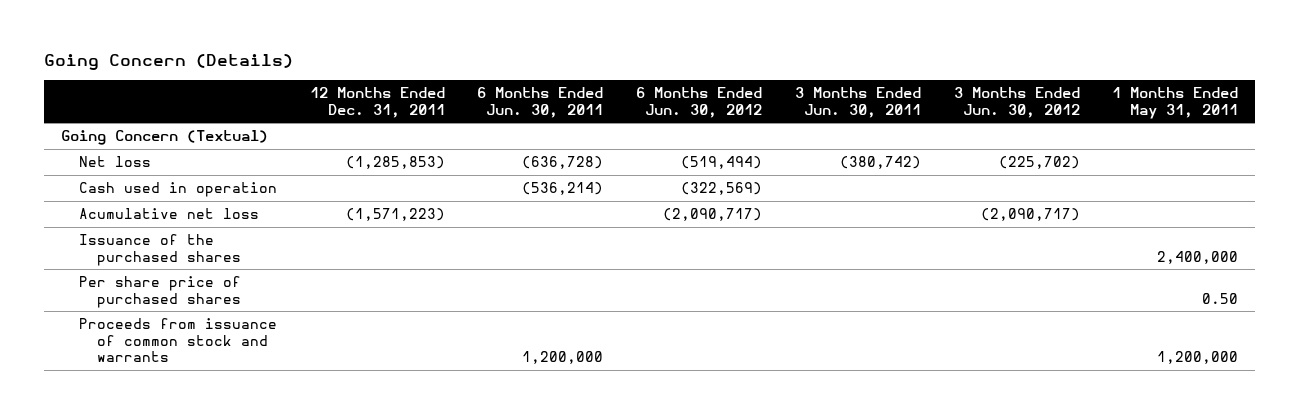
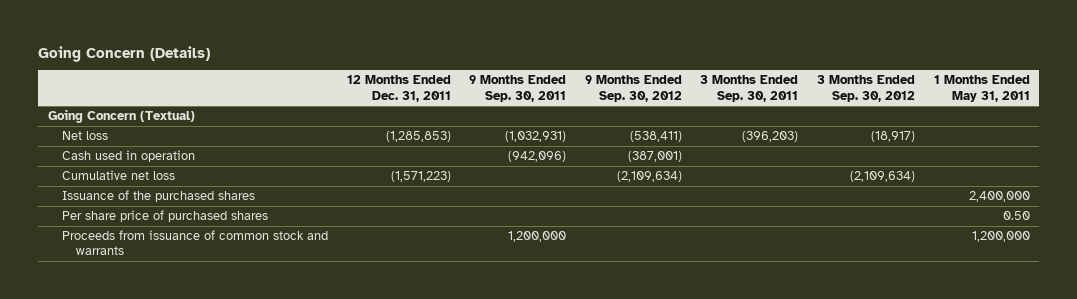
- | 12 Months Ended Dec. 31, 2011 | 6 Months Ended Jun. 30, 2011 | 6 Months Ended Jun. 30, 2012 | 3 Months Ended Jun. 30, 2011 | 3 Months Ended Jun. 30, 2012 | 1 Months Ended May 31, 2011
+ | 12 Months Ended Dec. 31, 2011 | 9 Months Ended Sep. 30, 2011 | 9 Months Ended Sep. 30, 2012 | 3 Months Ended Sep. 30, 2011 | 3 Months Ended Sep. 30, 2012 | 1 Months Ended May 31, 2011
- Acumulative net loss | (1,571,223) | | (2,090,717) | | (2,090,717) |
+ Cumulative net loss | (1,571,223) | | (2,109,634) | | (2,109,634) |

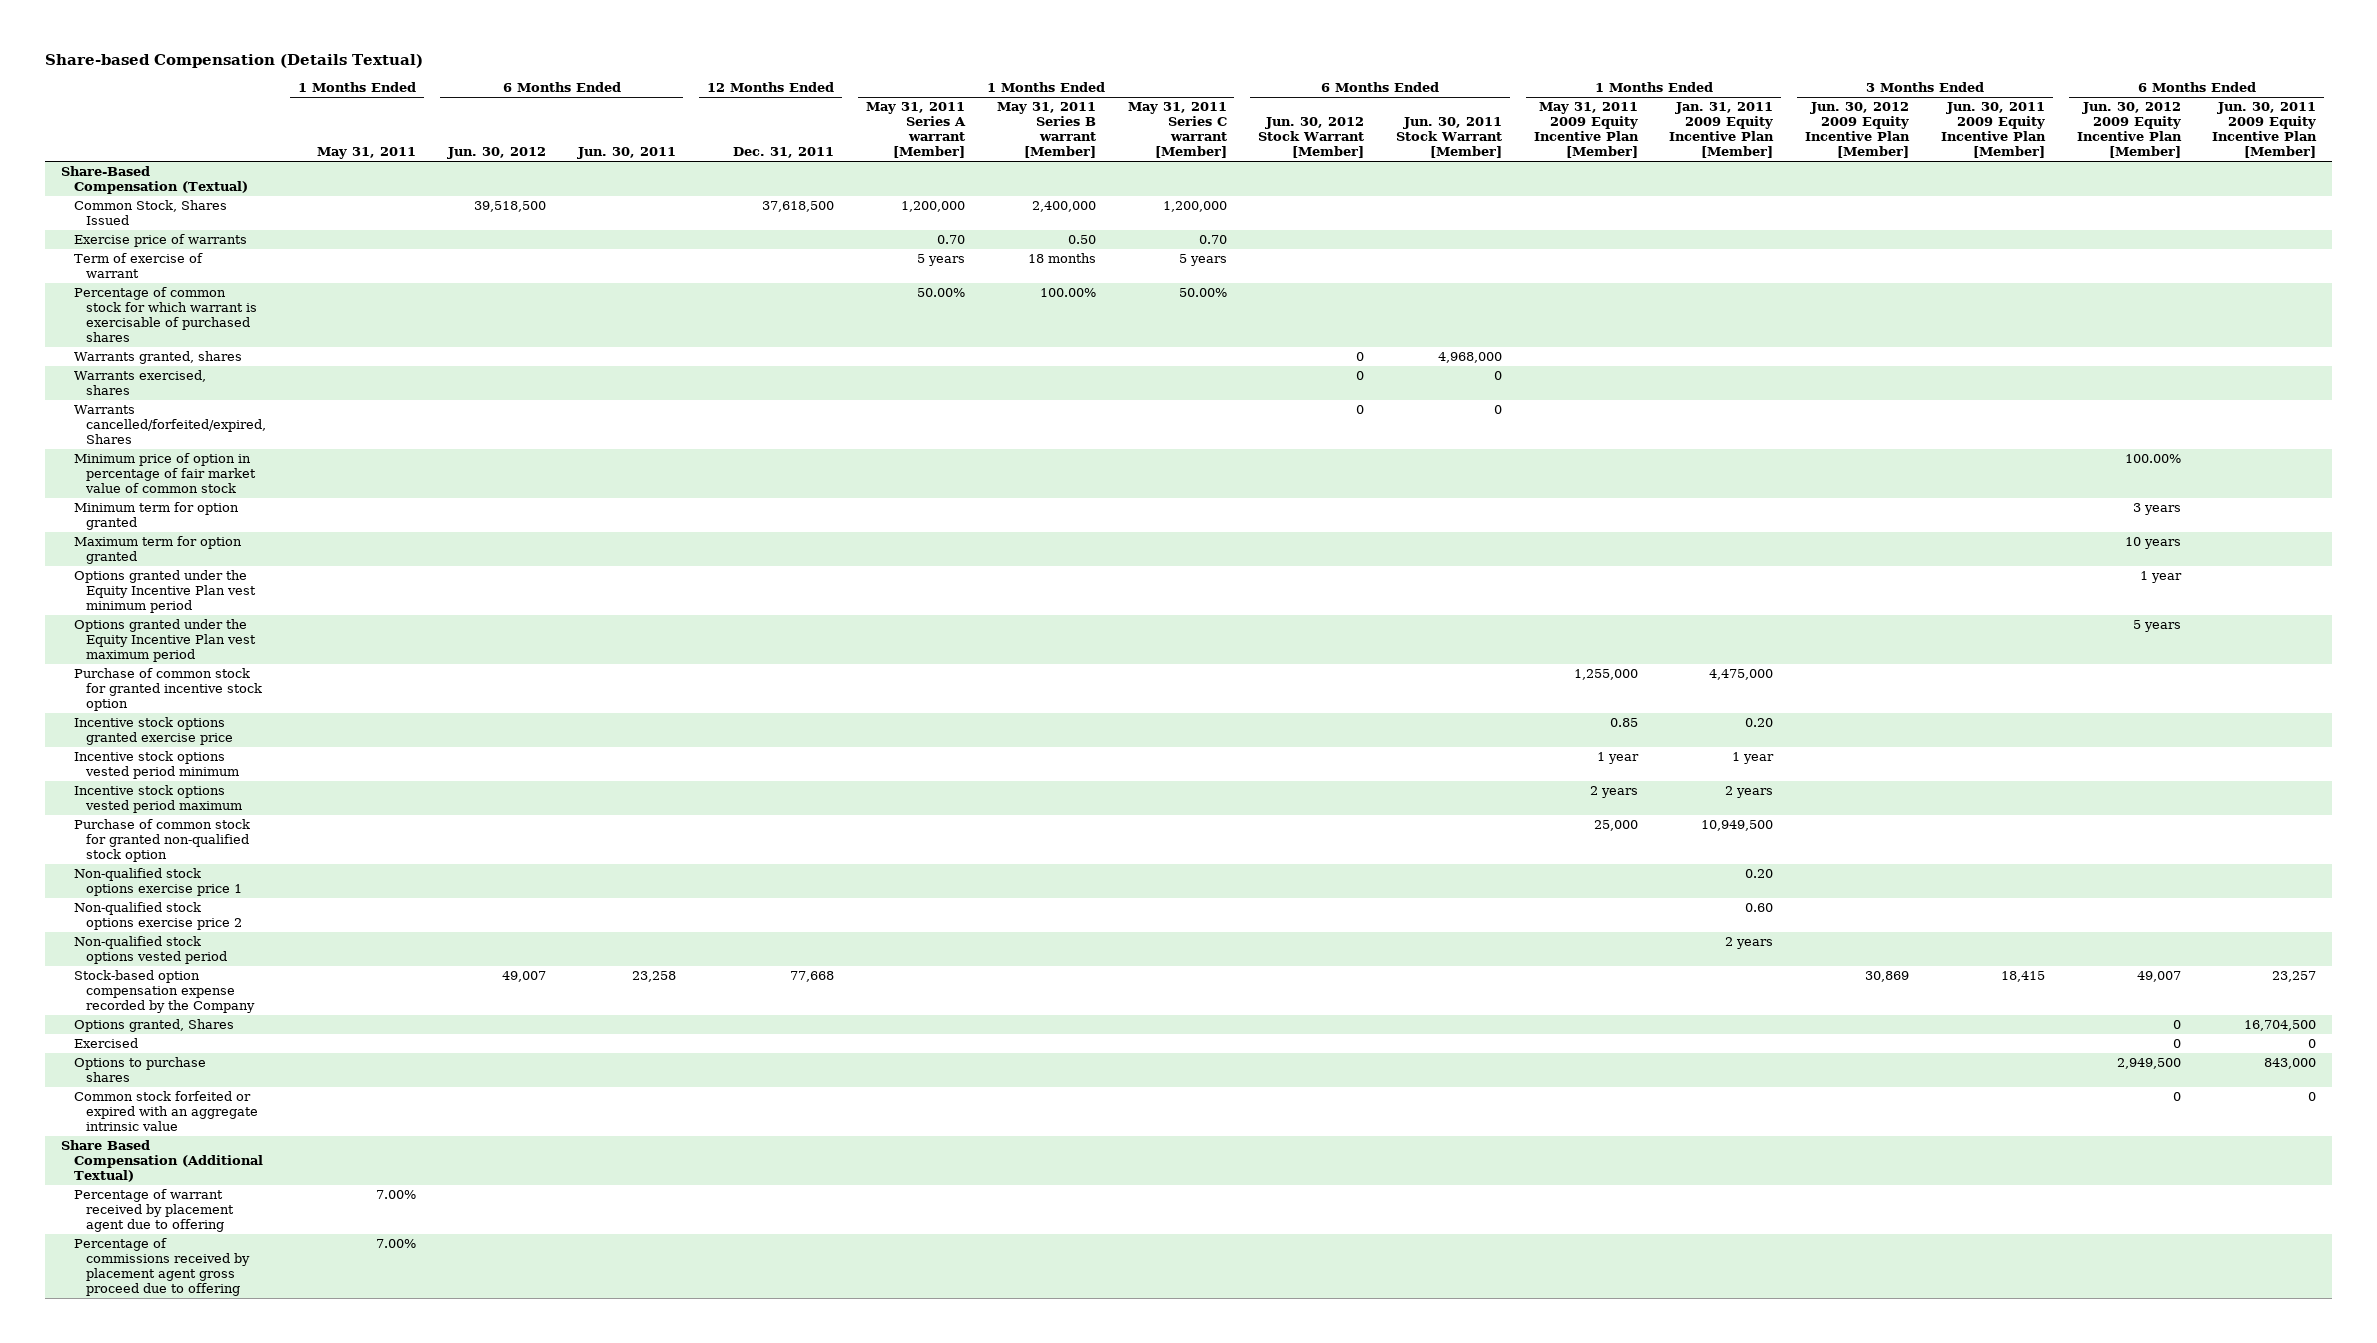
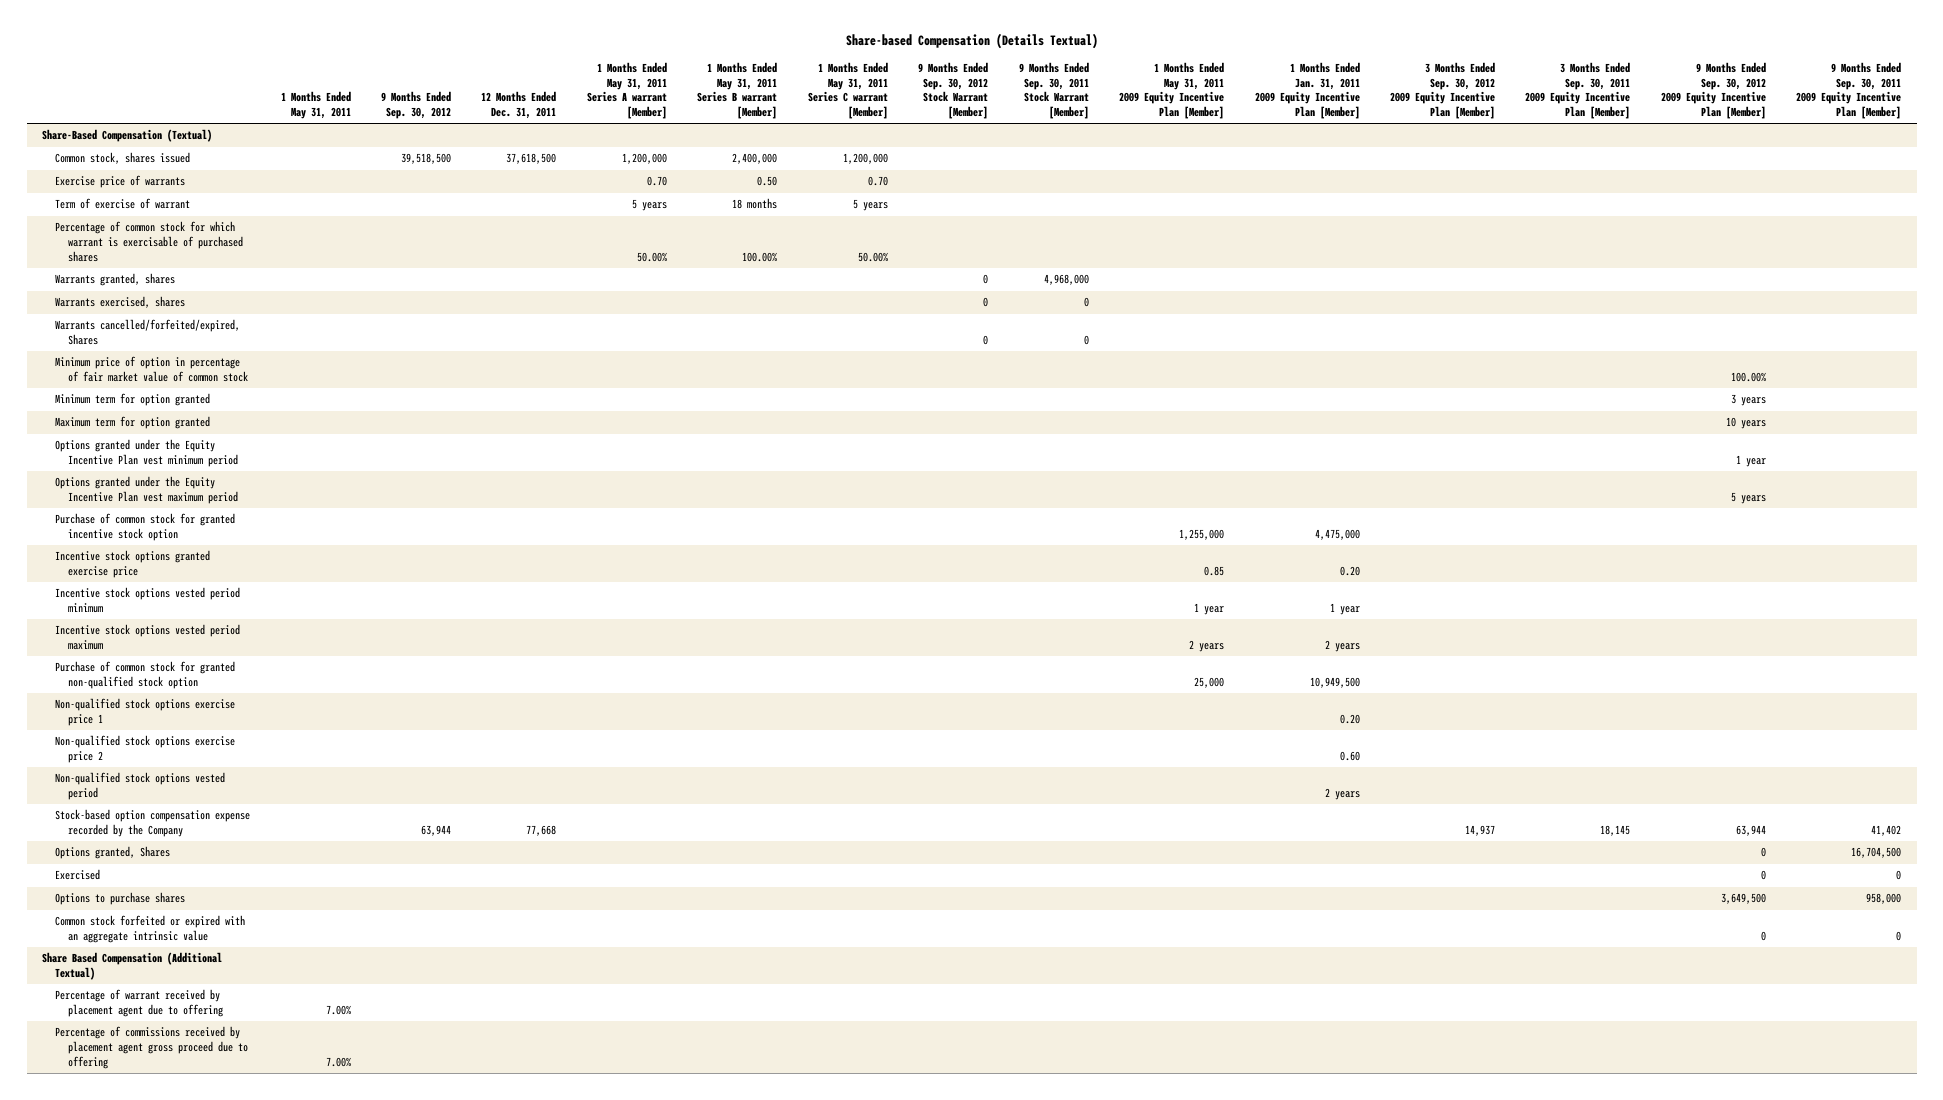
- | 1 Months Ended May 31, 2011 | 6 Months Ended Jun. 30, 2012 | 6 Months Ended Jun. 30, 2011 | 12 Months Ended Dec. 31, 2011 | 1 Months Ended May 31, 2011 Series A warrant [Member] | 1 Months Ended May 31, 2011 Series B warrant [Member] | 1 Months Ended May 31, 2011 Series C warrant [Member] | 6 Months Ended Jun. 30, 2012 Stock Warrant [Member] | 6 Months Ended Jun. 30, 2011 Stock Warrant [Member] | 1 Months Ended May 31, 2011 2009 Equity Incentive Plan [Member] | 1 Months Ended Jan. 31, 2011 2009 Equity Incentive Plan [Member] | 3 Months Ended Jun. 30, 2012 2009 Equity Incentive Plan [Member] | 3 Months Ended Jun. 30, 2011 2009 Equity Incentive Plan [Member] | 6 Months Ended Jun. 30, 2012 2009 Equity Incentive Plan [Member] | 6 Months Ended Jun. 30, 2011 2009 Equity Incentive Plan [Member]
+ | 1 Months Ended May 31, 2011 | 9 Months Ended Sep. 30, 2012 | 12 Months Ended Dec. 31, 2011 | 1 Months Ended May 31, 2011 Series A warrant [Member] | 1 Months Ended May 31, 2011 Series B warrant [Member] | 1 Months Ended May 31, 2011 Series C warrant [Member] | 9 Months Ended Sep. 30, 2012 Stock Warrant [Member] | 9 Months Ended Sep. 30, 2011 Stock Warrant [Member] | 1 Months Ended May 31, 2011 2009 Equity Incentive Plan [Member] | 1 Months Ended Jan. 31, 2011 2009 Equity Incentive Plan [Member] | 3 Months Ended Sep. 30, 2012 2009 Equity Incentive Plan [Member] | 3 Months Ended Sep. 30, 2011 2009 Equity Incentive Plan [Member] | 9 Months Ended Sep. 30, 2012 2009 Equity Incentive Plan [Member] | 9 Months Ended Sep. 30, 2011 2009 Equity Incentive Plan [Member]
- Common Stock, Shares Issued | | 39,518,500 | | 37,618,500 | 1,200,000 | 2,400,000 | 1,200,000 | | | | | | | |
+ Common stock, shares issued | | 39,518,500 | 37,618,500 | 1,200,000 | 2,400,000 | 1,200,000 | | | | | | | |

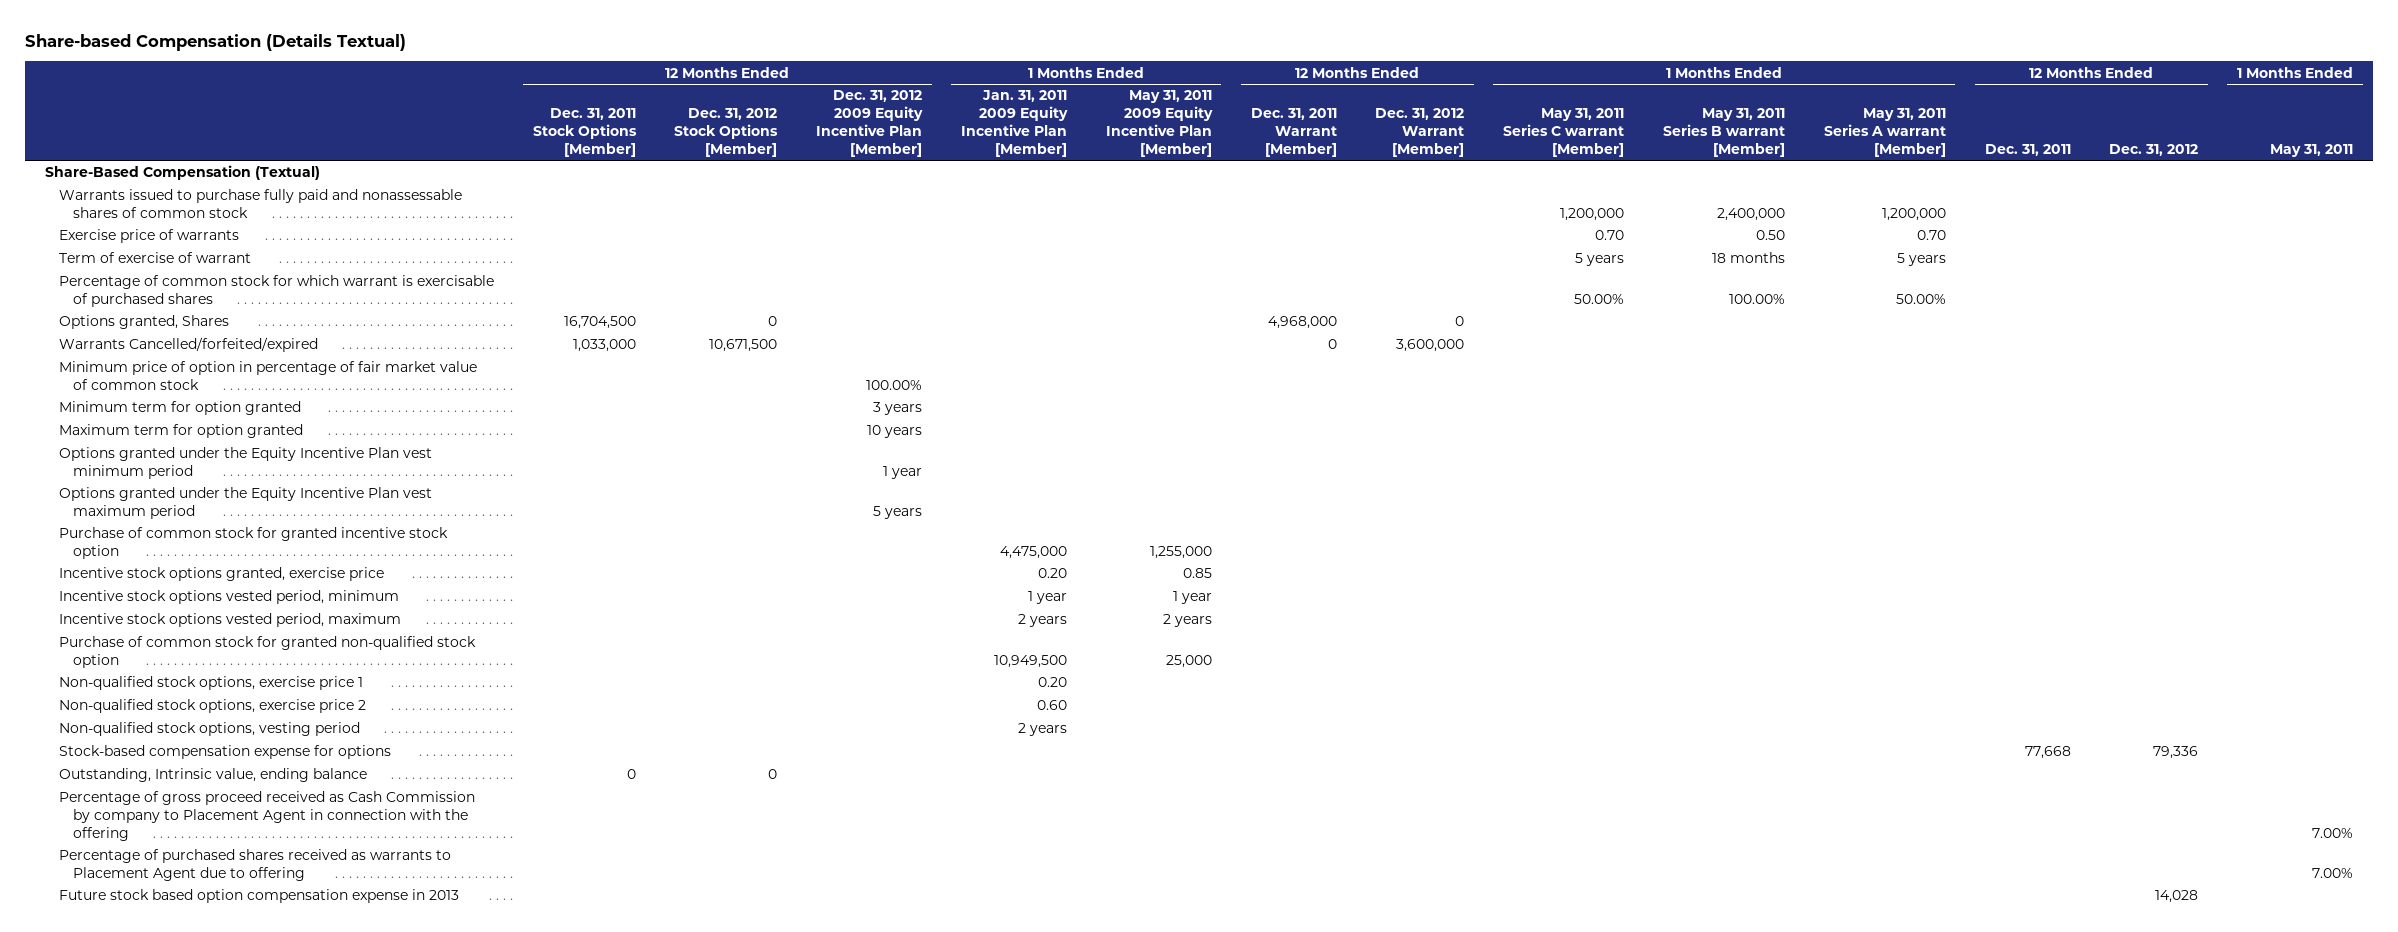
- | 1 Months Ended May 31, 2011 | 9 Months Ended Sep. 30, 2012 | 12 Months Ended Dec. 31, 2011 | 1 Months Ended May 31, 2011 Series A warrant [Member] | 1 Months Ended May 31, 2011 Series B warrant [Member] | 1 Months Ended May 31, 2011 Series C warrant [Member] | 9 Months Ended Sep. 30, 2012 Stock Warrant [Member] | 9 Months Ended Sep. 30, 2011 Stock Warrant [Member] | 1 Months Ended May 31, 2011 2009 Equity Incentive Plan [Member] | 1 Months Ended Jan. 31, 2011 2009 Equity Incentive Plan [Member] | 3 Months Ended Sep. 30, 2012 2009 Equity Incentive Plan [Member] | 3 Months Ended Sep. 30, 2011 2009 Equity Incentive Plan [Member] | 9 Months Ended Sep. 30, 2012 2009 Equity Incentive Plan [Member] | 9 Months Ended Sep. 30, 2011 2009 Equity Incentive Plan [Member]
+ | 12 Months Ended Dec. 31, 2011 Stock Options [Member] | 12 Months Ended Dec. 31, 2012 Stock Options [Member] | 12 Months Ended Dec. 31, 2012 2009 Equity Incentive Plan [Member] | 1 Months Ended Jan. 31, 2011 2009 Equity Incentive Plan [Member] | 1 Months Ended May 31, 2011 2009 Equity Incentive Plan [Member] | 12 Months Ended Dec. 31, 2011 Warrant [Member] | 12 Months Ended Dec. 31, 2012 Warrant [Member] | 1 Months Ended May 31, 2011 Series C warrant [Member] | 1 Months Ended May 31, 2011 Series B warrant [Member] | 1 Months Ended May 31, 2011 Series A warrant [Member] | 12 Months Ended Dec. 31, 2011 | 12 Months Ended Dec. 31, 2012 | 1 Months Ended May 31, 2011
- Common stock, shares issued | | 39,518,500 | 37,618,500 | 1,200,000 | 2,400,000 | 1,200,000 | | | | | | | |
+ Warrants issued to purchase fully paid and nonassessable shares of common stock | | | | | | | | 1,200,000 | 2,400,000 | 1,200,000 | | |
- Warrants granted, shares | | | | | | | 0 | 4,968,000 | | | | | |
- Warrants exercised, shares | | | | | | | 0 | 0 | | | | | |
- Warrants cancelled/forfeited/expired, Shares | | | | | | | 0 | 0 | | | | | |
moved up: Options granted, Shares | 16,704,500 | 0 | | | | 4,968,000 | 0 | | | | | |
+ Warrants Cancelled/forfeited/expired | 1,033,000 | 10,671,500 | | | | 0 | 3,600,000 | | | | | |
- Incentive stock options granted exercise price | | | | | | | | | 0.85 | 0.20 | | | |
- Incentive stock options vested period minimum | | | | | | | | | 1 year | 1 year | | | |
- Incentive stock options vested period maximum | | | | | | | | | 2 years | 2 years | | | |
+ Incentive stock options granted, exercise price | | | | 0.20 | 0.85 | | | | | | | |
+ Incentive stock options vested period, minimum | | | | 1 year | 1 year | | | | | | | |
+ Incentive stock options vested period, maximum | | | | 2 years | 2 years | | | | | | | |
- Non-qualified stock options exercise price 1 | | | | | | | | | | 0.20 | | | |
- Non-qualified stock options exercise price 2 | | | | | | | | | | 0.60 | | | |
- Non-qualified stock options vested period | | | | | | | | | | 2 years | | | |
- Stock-based option compensation expense recorded by the Company | | 63,944 | 77,668 | | | | | | | | 14,937 | 18,145 | 63,944 | 41,402
- Exercised | | | | | | | | | | | | | 0 | 0
- Options to purchase shares | | | | | | | | | | | | | 3,649,500 | 958,000
- Common stock forfeited or expired with an aggregate intrinsic value | | | | | | | | | | | | | 0 | 0
- Share Based Compensation (Additional Textual)
- Percentage of warrant received by placement agent due to offering | 7.00% | | | | | | | | | | | | |
- Percentage of commissions received by placement agent gross proceed due to offering | 7.00% | | | | | | | | | | | | |
+ Non-qualified stock options, exercise price 1 | | | | 0.20 | | | | | | | | |
+ Non-qualified stock options, exercise price 2 | | | | 0.60 | | | | | | | | |
+ Non-qualified stock options, vesting period | | | | 2 years | | | | | | | | |
+ Stock-based compensation expense for options | | | | | | | | | | | 77,668 | 79,336 |
+ Outstanding, Intrinsic value, ending balance | 0 | 0 | | | | | | | | | | |
+ Percentage of gross proceed received as Cash Commission by company to Placement Agent in connection with the offering | | | | | | | | | | | | | 7.00%
+ Percentage of purchased shares received as warrants to Placement Agent due to offering | | | | | | | | | | | | | 7.00%
+ Future stock based option compensation expense in 2013 | | | | | | | | | | | | 14,028 |

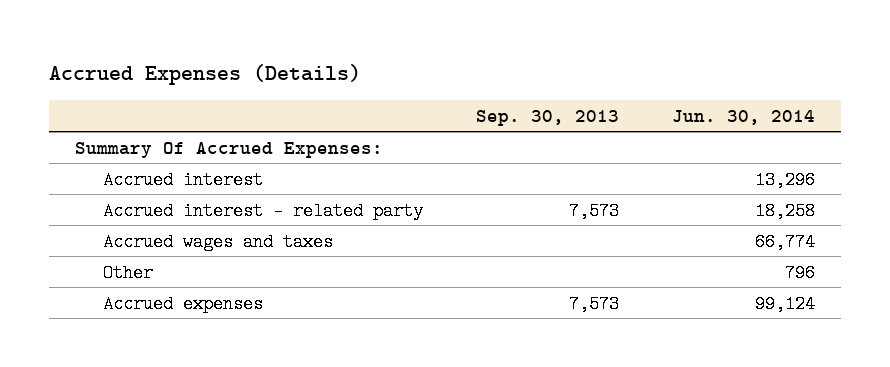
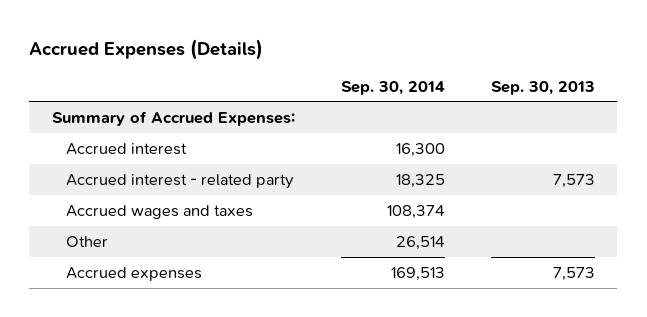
- | Sep. 30, 2013 | Jun. 30, 2014
+ | Sep. 30, 2014 | Sep. 30, 2013
- Summary Of Accrued Expenses:
+ Summary of Accrued Expenses:

